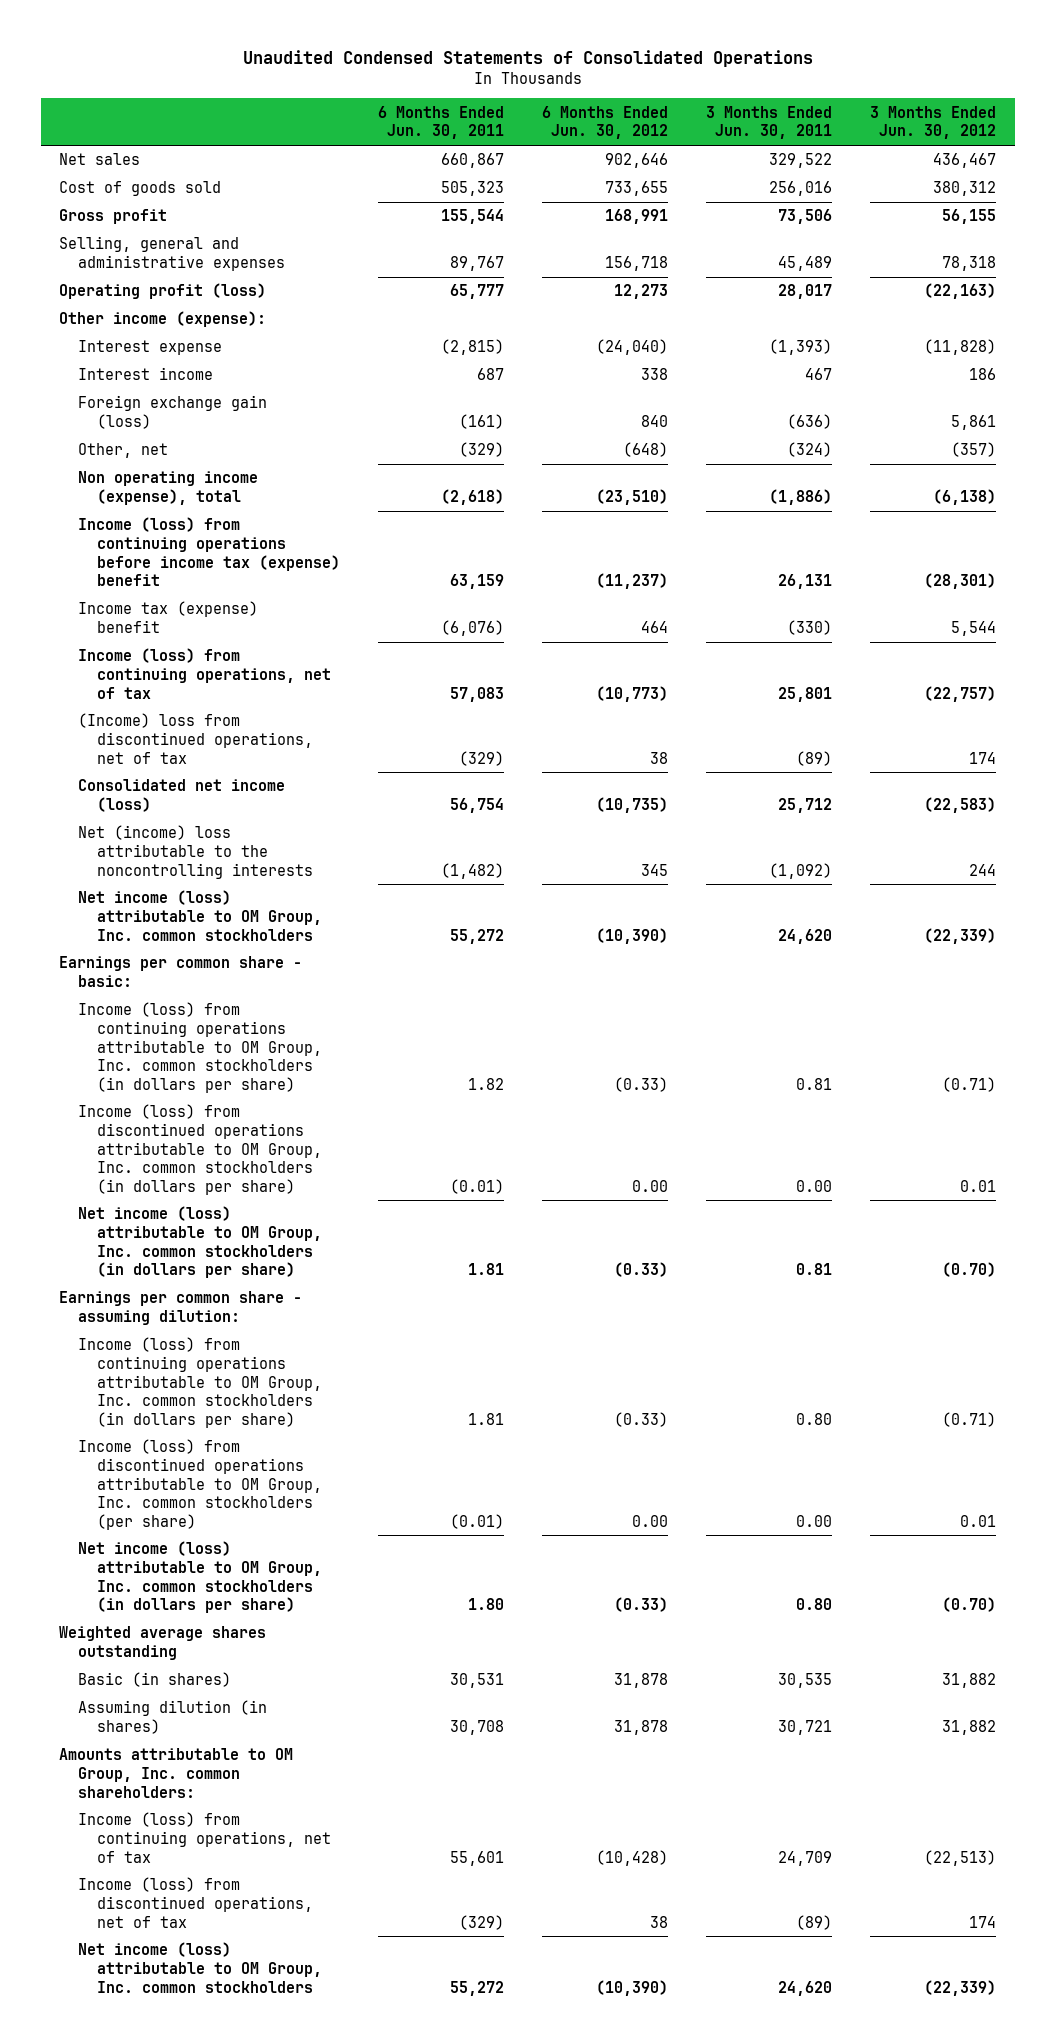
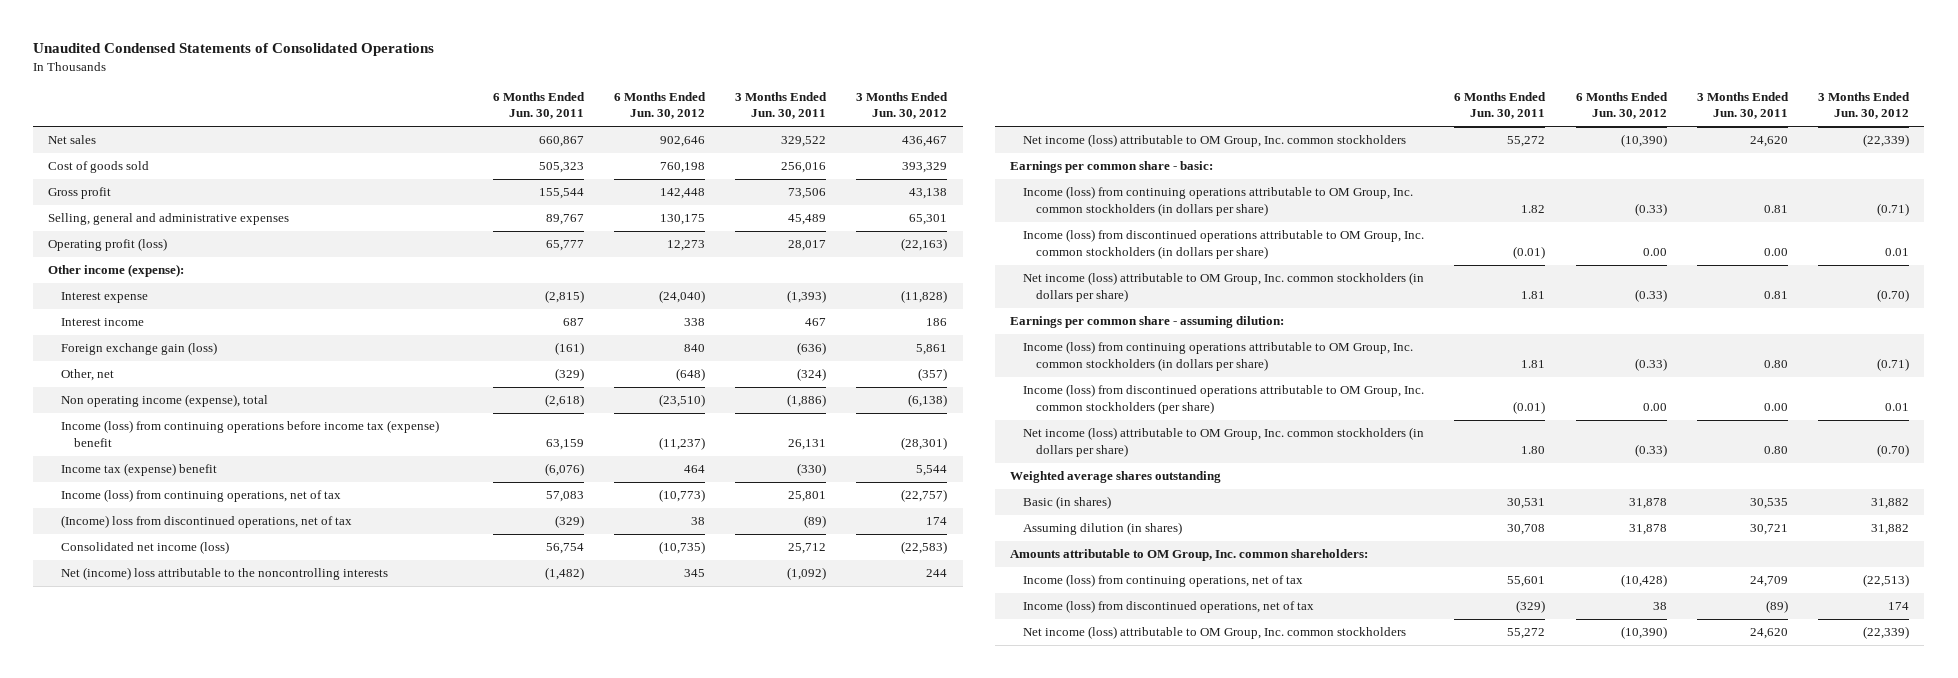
- Cost of goods sold | 505,323 | 733,655 | 256,016 | 380,312
- Gross profit | 155,544 | 168,991 | 73,506 | 56,155
- Selling, general and administrative expenses | 89,767 | 156,718 | 45,489 | 78,318
+ Cost of goods sold | 505,323 | 760,198 | 256,016 | 393,329
+ Gross profit | 155,544 | 142,448 | 73,506 | 43,138
+ Selling, general and administrative expenses | 89,767 | 130,175 | 45,489 | 65,301

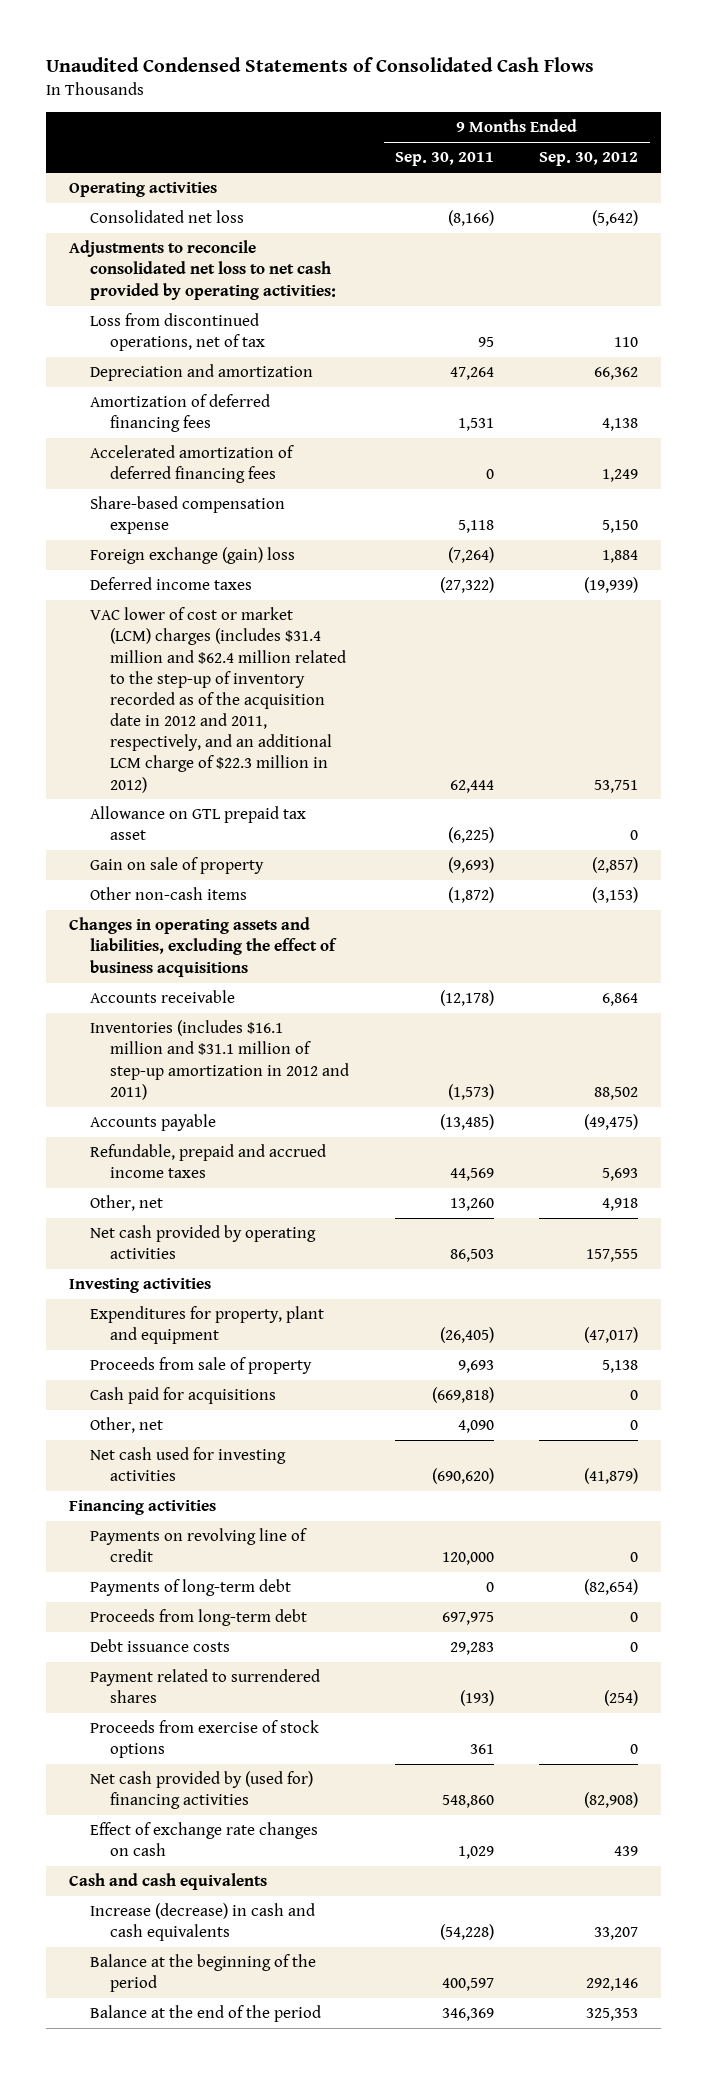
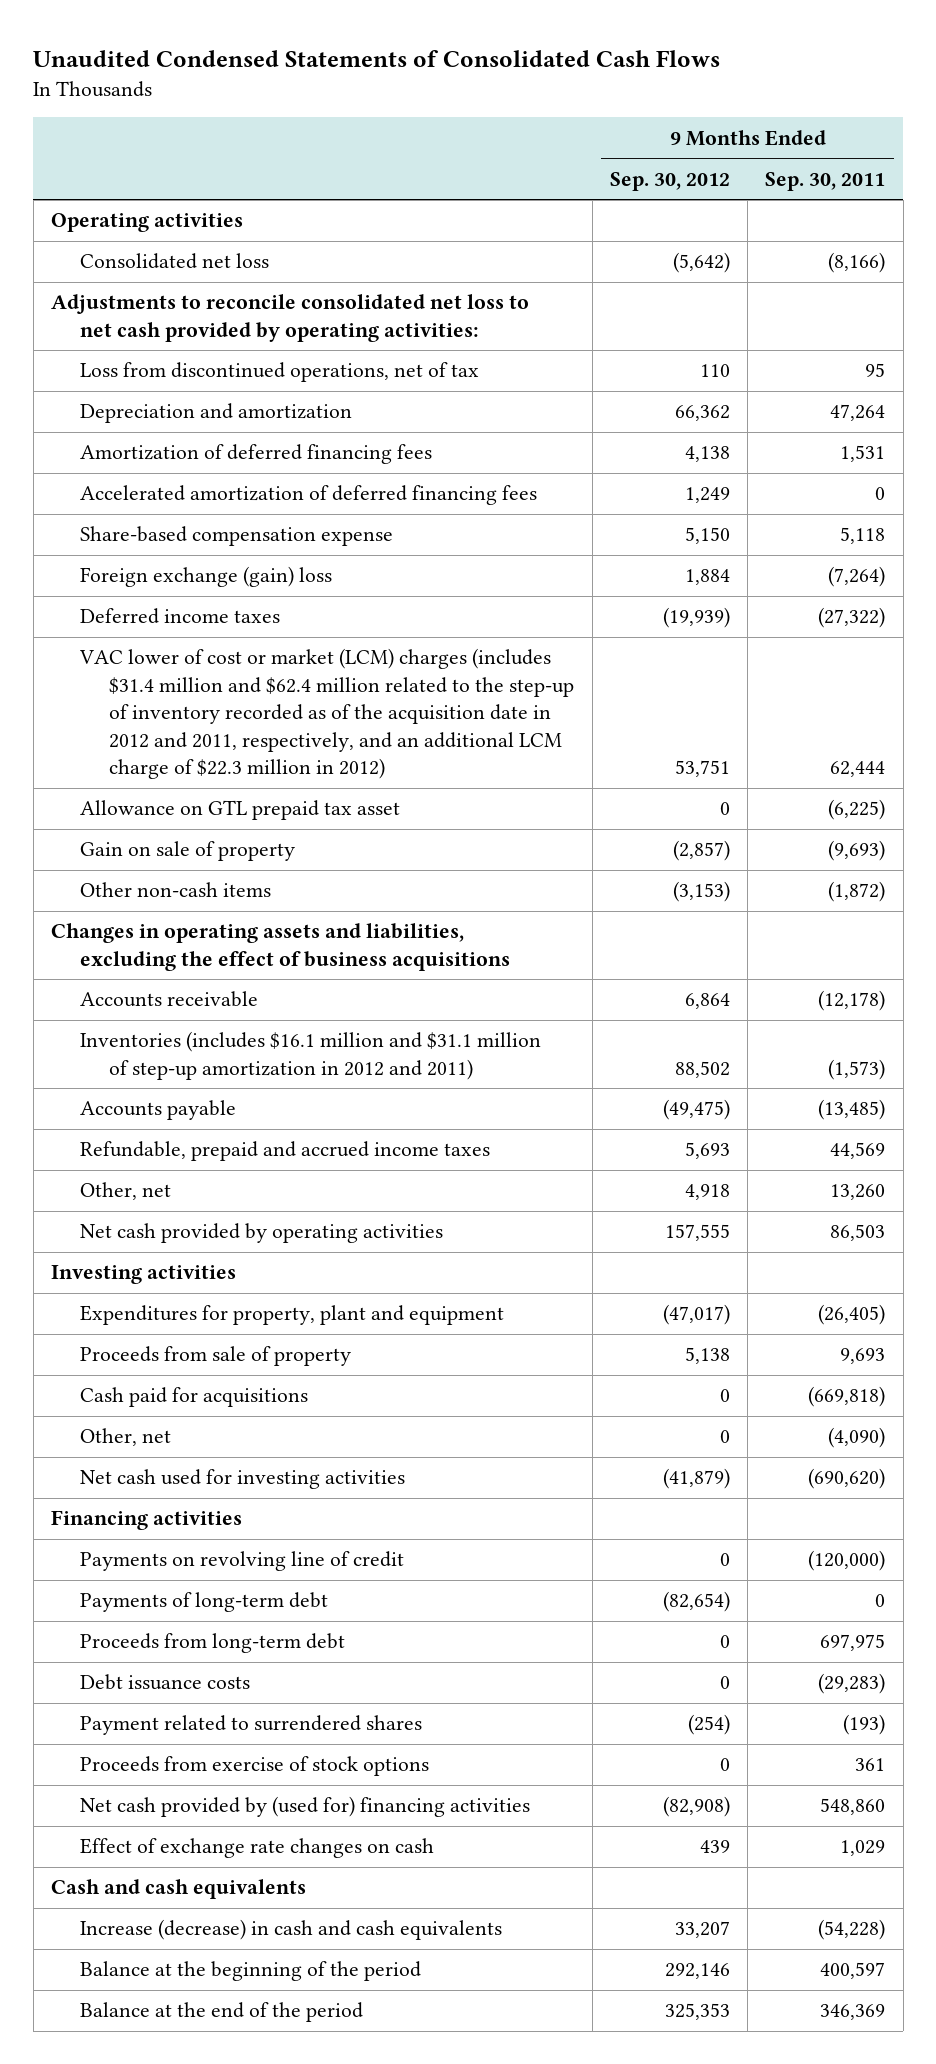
- | 9 Months Ended Sep. 30, 2011 | 9 Months Ended Sep. 30, 2012
+ | 9 Months Ended Sep. 30, 2012 | 9 Months Ended Sep. 30, 2011
- Other, net | 4,090 | 0
+ Other, net | 0 | (4,090)
- Payments on revolving line of credit | 120,000 | 0
+ Payments on revolving line of credit | 0 | (120,000)
- Debt issuance costs | 29,283 | 0
+ Debt issuance costs | 0 | (29,283)

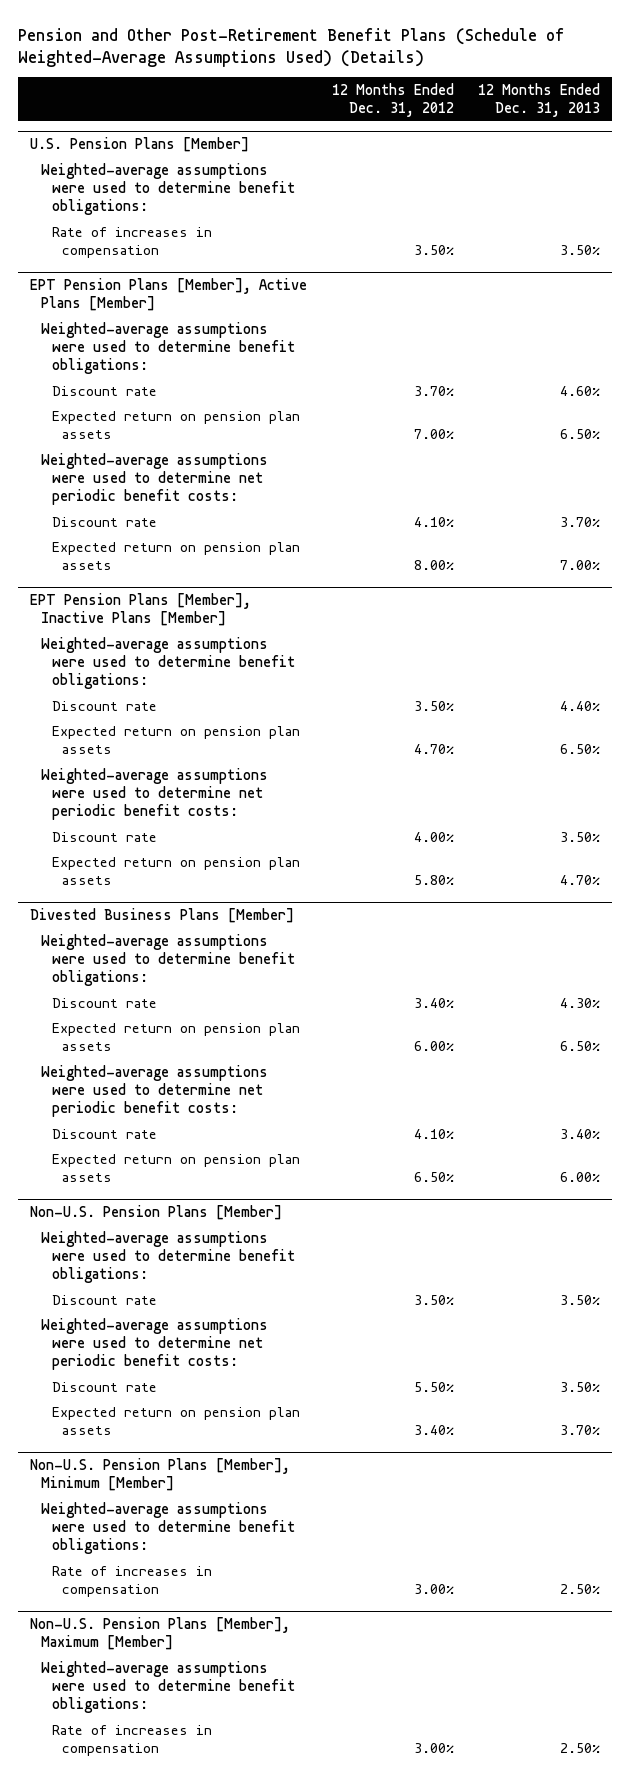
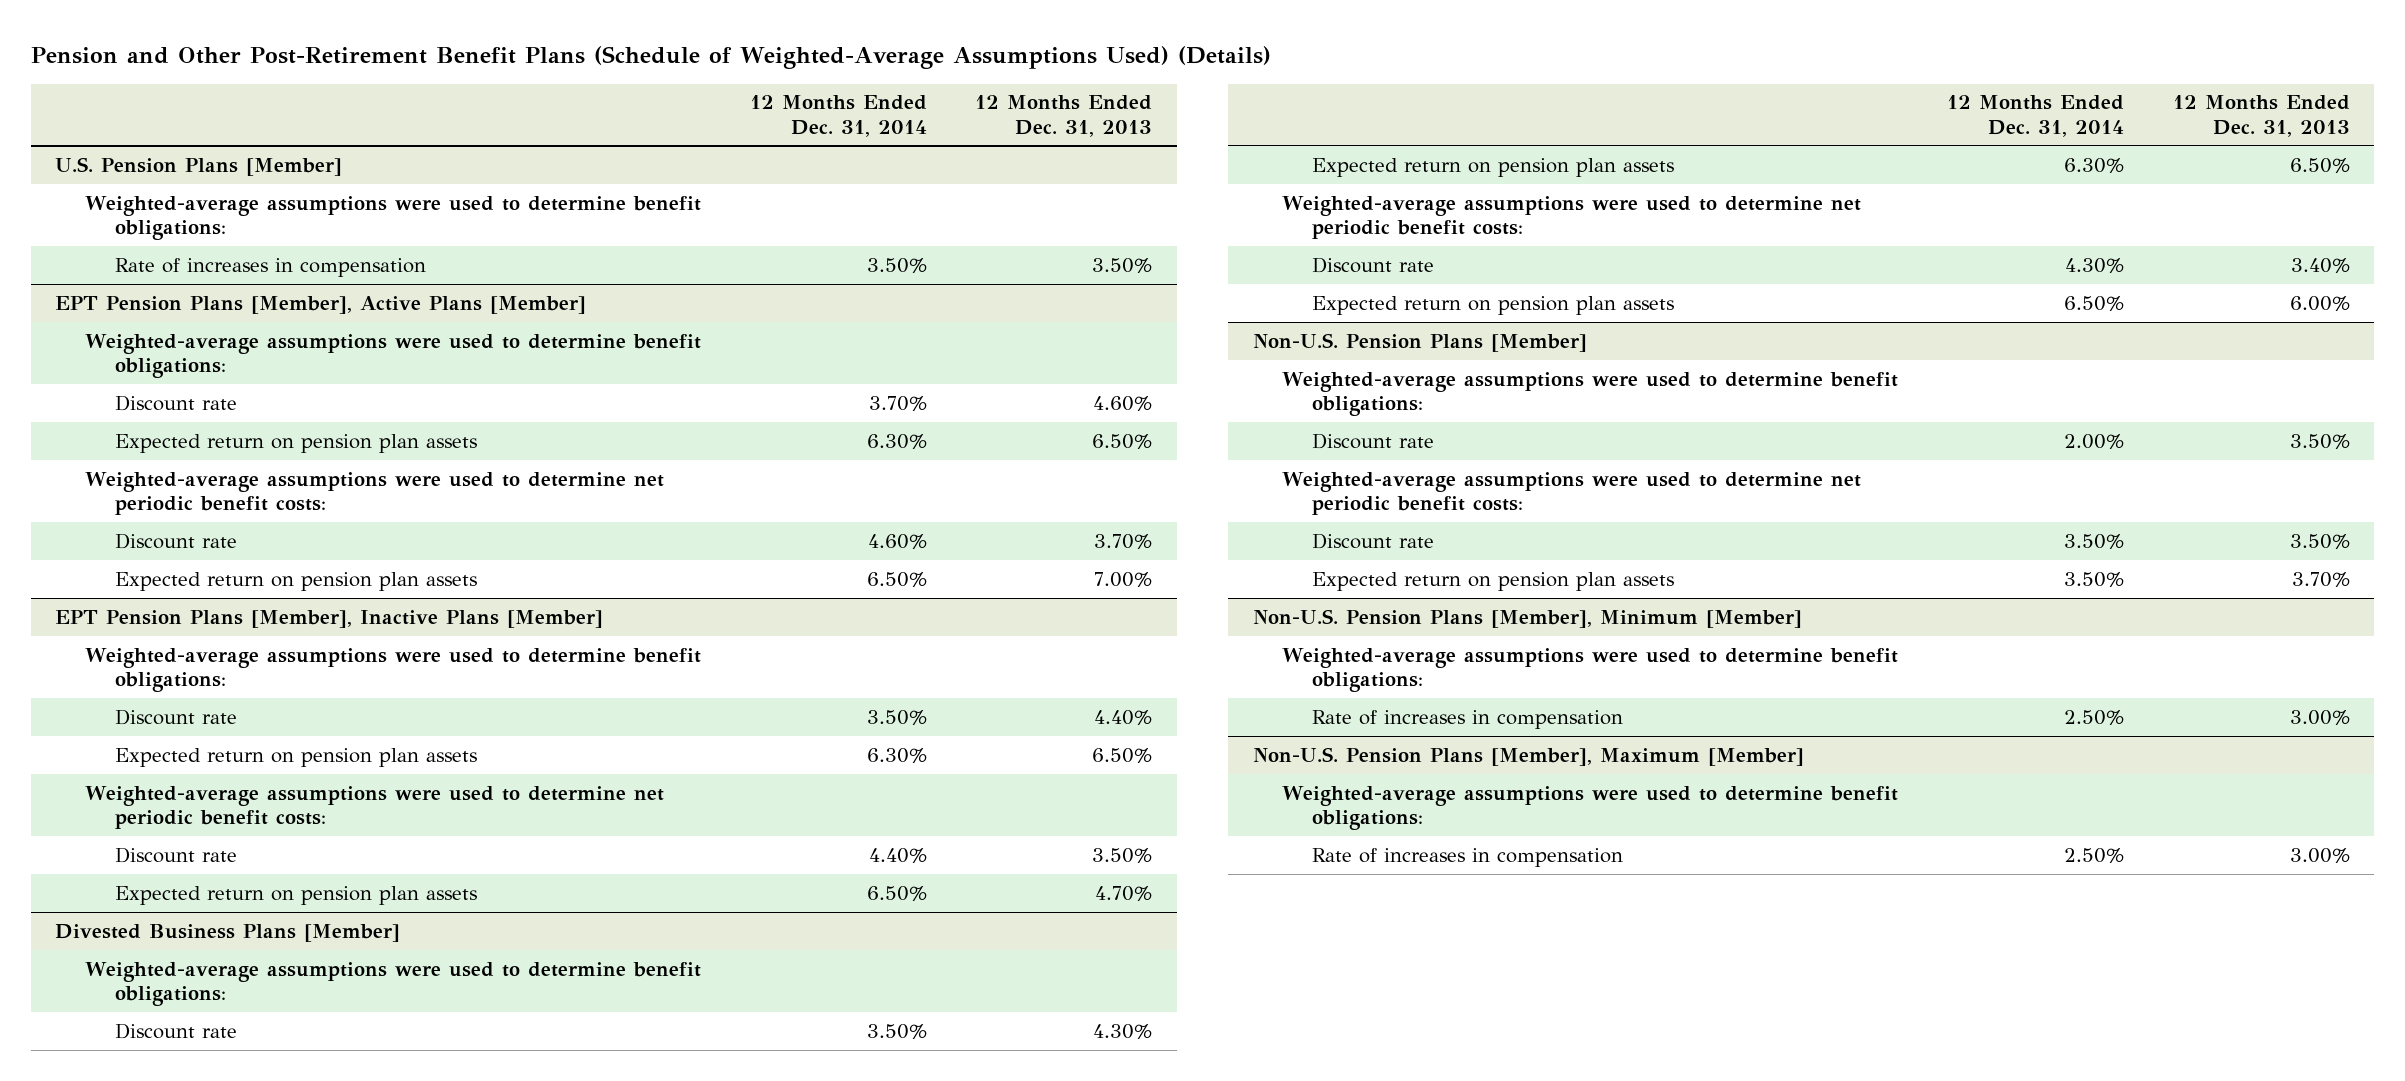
- | 12 Months Ended Dec. 31, 2012 | 12 Months Ended Dec. 31, 2013
+ | 12 Months Ended Dec. 31, 2014 | 12 Months Ended Dec. 31, 2013
@ Non-U.S. Pension Plans [Member], Minimum [Member]
- Rate of increases in compensation | 3.00% | 2.50%
+ Rate of increases in compensation | 2.50% | 3.00%
@ Non-U.S. Pension Plans [Member], Maximum [Member]
- Rate of increases in compensation | 3.00% | 2.50%
+ Rate of increases in compensation | 2.50% | 3.00%

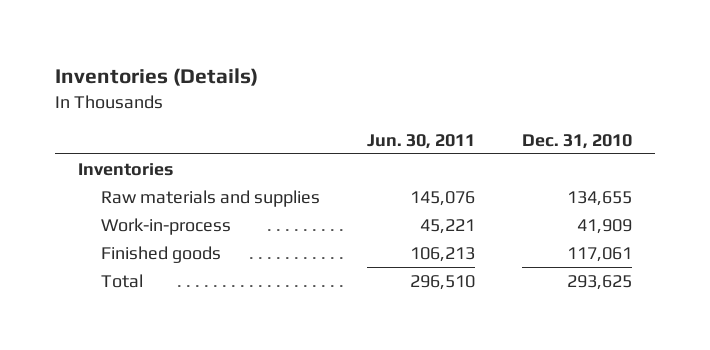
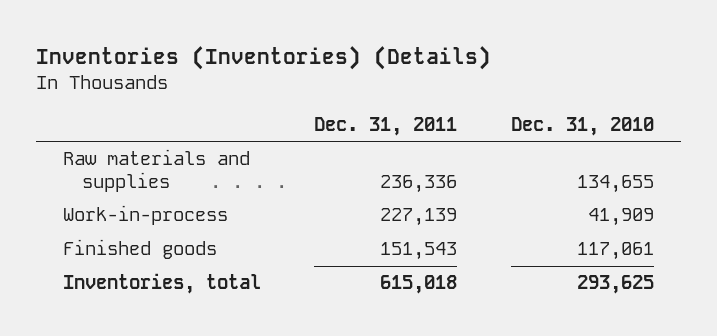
- Inventories (Details)
+ Inventories (Inventories) (Details)
- | Jun. 30, 2011 | Dec. 31, 2010
+ | Dec. 31, 2011 | Dec. 31, 2010
- Inventories
- Total | 296,510 | 293,625
+ Inventories, total | 615,018 | 293,625

